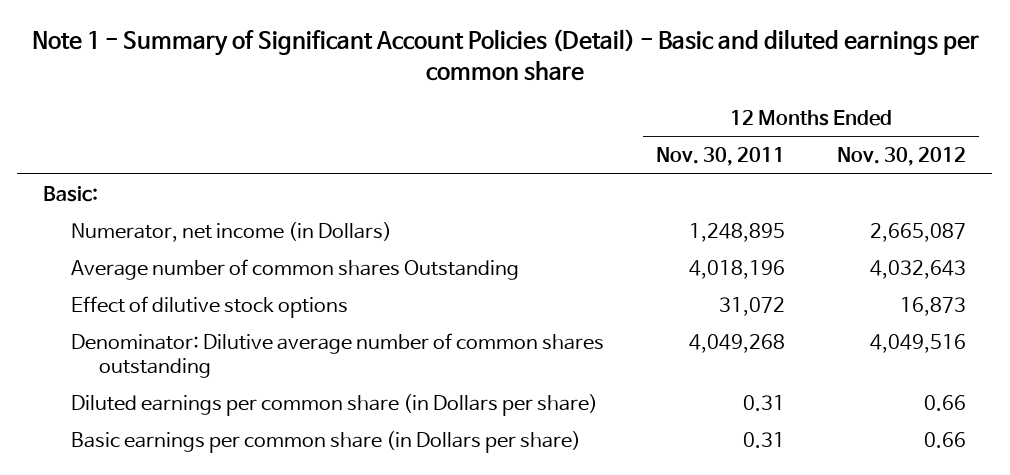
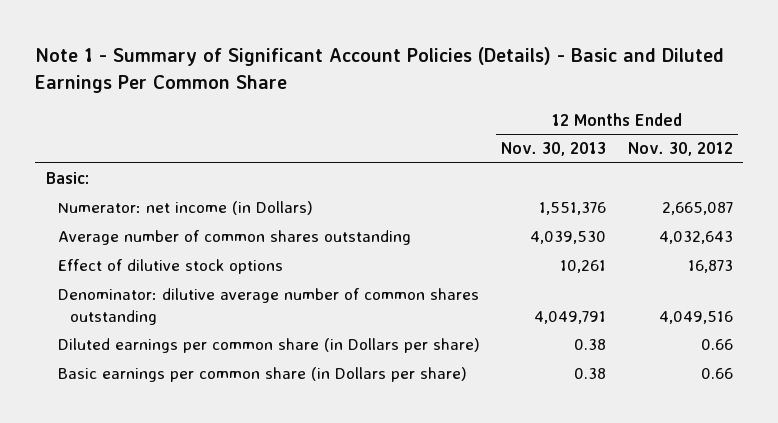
- Note 1 - Summary of Significant Account Policies (Detail) - Basic and diluted earnings per common share
+ Note 1 - Summary of Significant Account Policies (Details) - Basic and Diluted Earnings Per Common Share
- | 12 Months Ended Nov. 30, 2011 | 12 Months Ended Nov. 30, 2012
+ | 12 Months Ended Nov. 30, 2013 | 12 Months Ended Nov. 30, 2012
- Numerator, net income (in Dollars) | 1,248,895 | 2,665,087
- Average number of common shares Outstanding | 4,018,196 | 4,032,643
+ Numerator: net income (in Dollars) | 1,551,376 | 2,665,087
+ Average number of common shares outstanding | 4,039,530 | 4,032,643
- Denominator: Dilutive average number of common shares outstanding | 4,049,268 | 4,049,516
+ Denominator: dilutive average number of common shares outstanding | 4,049,791 | 4,049,516

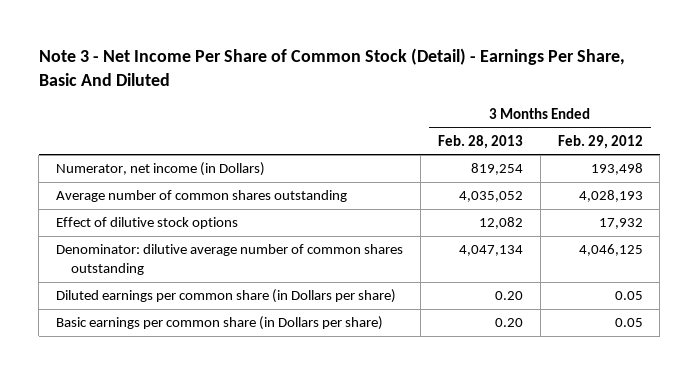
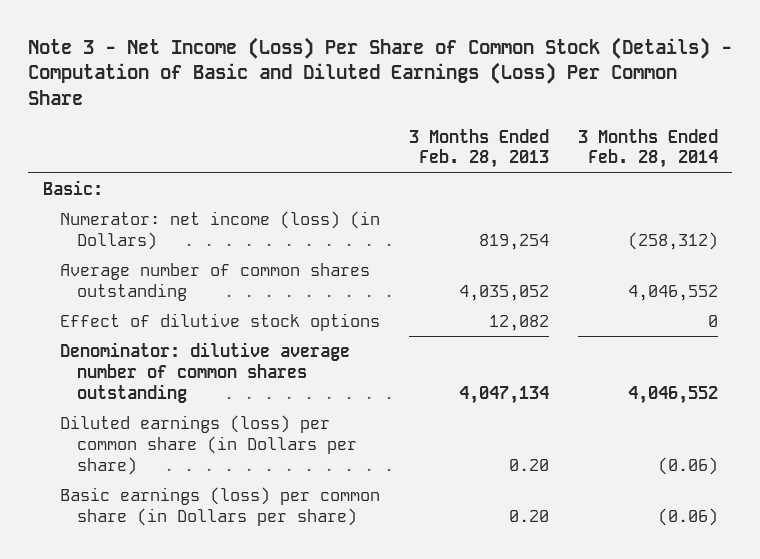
- Note 3 - Net Income Per Share of Common Stock (Detail) - Earnings Per Share, Basic And Diluted
+ Note 3 - Net Income (Loss) Per Share of Common Stock (Details) - Computation of Basic and Diluted Earnings (Loss) Per Common Share
- | 3 Months Ended Feb. 28, 2013 | 3 Months Ended Feb. 29, 2012
+ | 3 Months Ended Feb. 28, 2013 | 3 Months Ended Feb. 28, 2014
- Numerator, net income (in Dollars) | 819,254 | 193,498
+ Basic:
+ Numerator: net income (loss) (in Dollars) | 819,254 | (258,312)
- Diluted earnings per common share (in Dollars per share) | 0.20 | 0.05
- Basic earnings per common share (in Dollars per share) | 0.20 | 0.05
+ Diluted earnings (loss) per common share (in Dollars per share) | 0.20 | (0.06)
+ Basic earnings (loss) per common share (in Dollars per share) | 0.20 | (0.06)

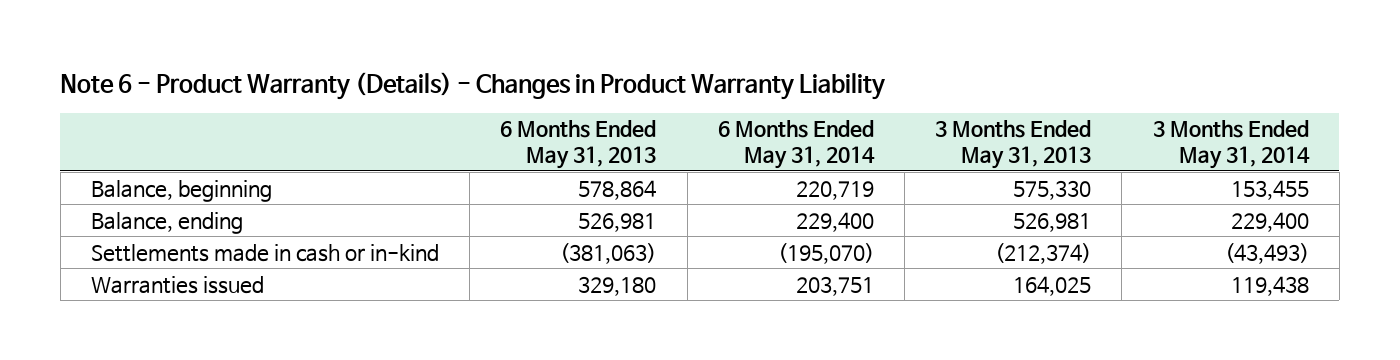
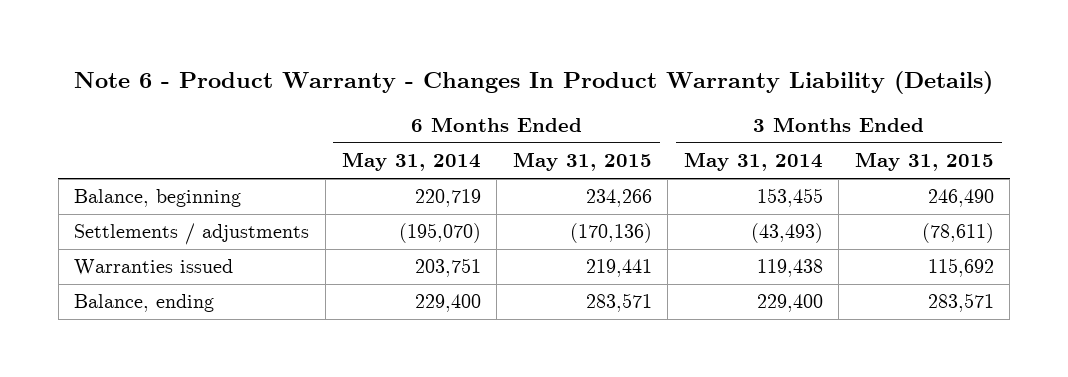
- Note 6 - Product Warranty (Details) - Changes in Product Warranty Liability
+ Note 6 - Product Warranty - Changes In Product Warranty Liability (Details)
- | 6 Months Ended May 31, 2013 | 6 Months Ended May 31, 2014 | 3 Months Ended May 31, 2013 | 3 Months Ended May 31, 2014
+ | 6 Months Ended May 31, 2014 | 6 Months Ended May 31, 2015 | 3 Months Ended May 31, 2014 | 3 Months Ended May 31, 2015
- Settlements made in cash or in-kind | (381,063) | (195,070) | (212,374) | (43,493)
+ Settlements / adjustments | (195,070) | (170,136) | (43,493) | (78,611)
moved down: Balance, ending | 229,400 | 283,571 | 229,400 | 283,571

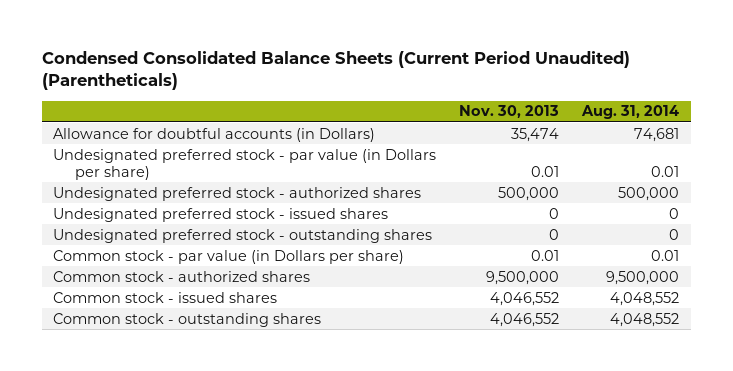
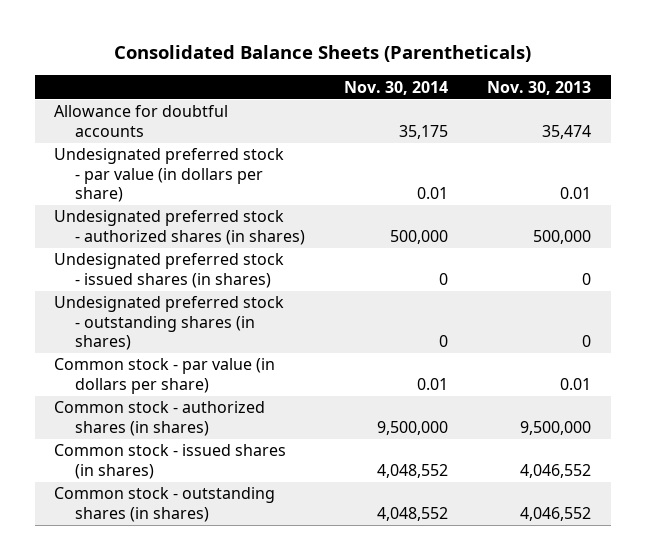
- Condensed Consolidated Balance Sheets (Current Period Unaudited) (Parentheticals)
+ Consolidated Balance Sheets (Parentheticals)
- | Nov. 30, 2013 | Aug. 31, 2014
+ | Nov. 30, 2014 | Nov. 30, 2013
- Allowance for doubtful accounts (in Dollars) | 35,474 | 74,681
- Undesignated preferred stock - par value (in Dollars per share) | 0.01 | 0.01
- Undesignated preferred stock - authorized shares | 500,000 | 500,000
- Undesignated preferred stock - issued shares | 0 | 0
- Undesignated preferred stock - outstanding shares | 0 | 0
- Common stock - par value (in Dollars per share) | 0.01 | 0.01
- Common stock - authorized shares | 9,500,000 | 9,500,000
- Common stock - issued shares | 4,046,552 | 4,048,552
- Common stock - outstanding shares | 4,046,552 | 4,048,552
+ Allowance for doubtful accounts | 35,175 | 35,474
+ Undesignated preferred stock - par value (in dollars per share) | 0.01 | 0.01
+ Undesignated preferred stock - authorized shares (in shares) | 500,000 | 500,000
+ Undesignated preferred stock - issued shares (in shares) | 0 | 0
+ Undesignated preferred stock - outstanding shares (in shares) | 0 | 0
+ Common stock - par value (in dollars per share) | 0.01 | 0.01
+ Common stock - authorized shares (in shares) | 9,500,000 | 9,500,000
+ Common stock - issued shares (in shares) | 4,048,552 | 4,046,552
+ Common stock - outstanding shares (in shares) | 4,048,552 | 4,046,552

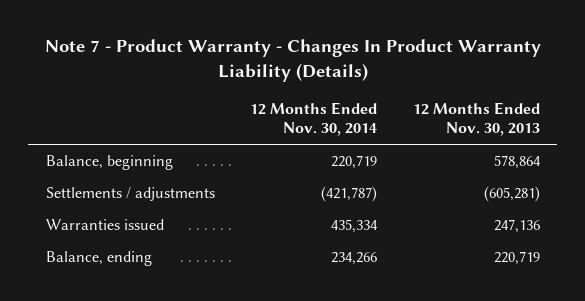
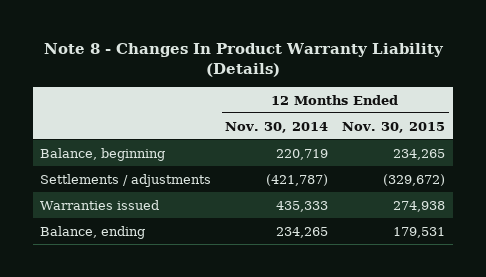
- Note 7 - Product Warranty - Changes In Product Warranty Liability (Details)
+ Note 8 - Changes In Product Warranty Liability (Details)
- | 12 Months Ended Nov. 30, 2014 | 12 Months Ended Nov. 30, 2013
+ | 12 Months Ended Nov. 30, 2014 | 12 Months Ended Nov. 30, 2015
- Warranties issued | 435,334 | 247,136
- Balance, ending | 234,266 | 220,719
+ Warranties issued | 435,333 | 274,938
+ Balance, ending | 234,265 | 179,531

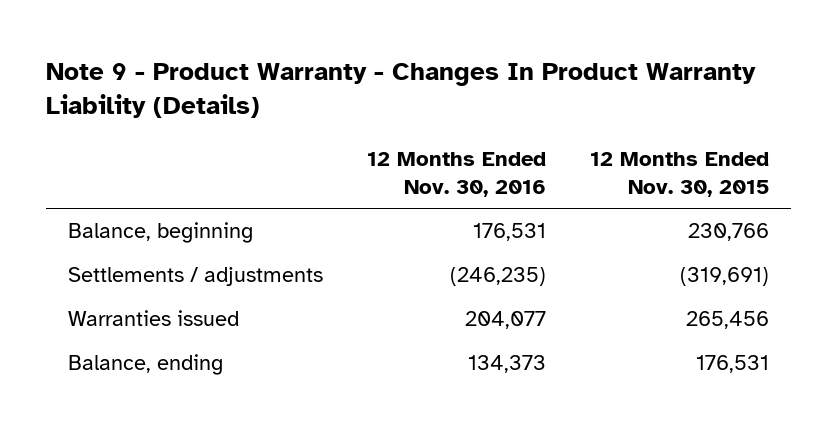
- Note 8 - Changes In Product Warranty Liability (Details)
+ Note 9 - Product Warranty - Changes In Product Warranty Liability (Details)
- | 12 Months Ended Nov. 30, 2014 | 12 Months Ended Nov. 30, 2015
+ | 12 Months Ended Nov. 30, 2016 | 12 Months Ended Nov. 30, 2015
- Balance, beginning | 220,719 | 234,265
- Settlements / adjustments | (421,787) | (329,672)
- Warranties issued | 435,333 | 274,938
- Balance, ending | 234,265 | 179,531
+ Balance, beginning | 176,531 | 230,766
+ Settlements / adjustments | (246,235) | (319,691)
+ Warranties issued | 204,077 | 265,456
+ Balance, ending | 134,373 | 176,531

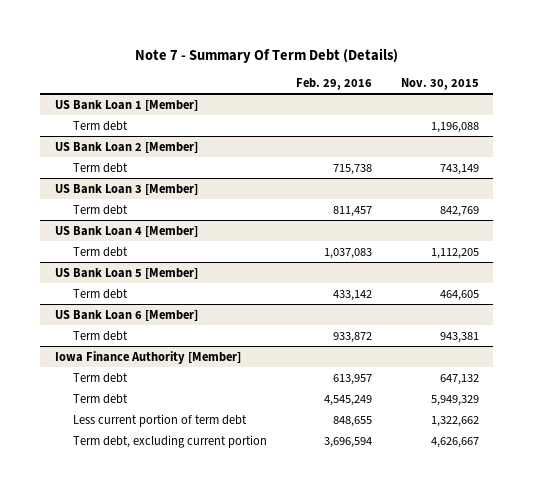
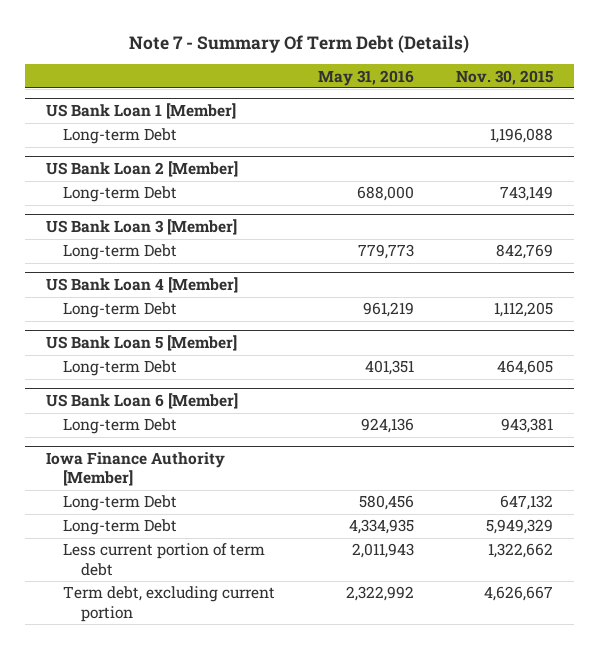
- | Feb. 29, 2016 | Nov. 30, 2015
+ | May 31, 2016 | Nov. 30, 2015
@ US Bank Loan 1 [Member]
- Term debt | | 1,196,088
+ Long-term Debt | | 1,196,088
@ US Bank Loan 2 [Member]
- Term debt | 715,738 | 743,149
+ Long-term Debt | 688,000 | 743,149
@ US Bank Loan 3 [Member]
- Term debt | 811,457 | 842,769
+ Long-term Debt | 779,773 | 842,769
@ US Bank Loan 4 [Member]
- Term debt | 1,037,083 | 1,112,205
+ Long-term Debt | 961,219 | 1,112,205
@ US Bank Loan 5 [Member]
- Term debt | 433,142 | 464,605
+ Long-term Debt | 401,351 | 464,605
@ US Bank Loan 6 [Member]
- Term debt | 933,872 | 943,381
+ Long-term Debt | 924,136 | 943,381
@ Iowa Finance Authority [Member]
- Term debt | 613,957 | 647,132
- Term debt | 4,545,249 | 5,949,329
+ Long-term Debt | 580,456 | 647,132
+ Long-term Debt | 4,334,935 | 5,949,329

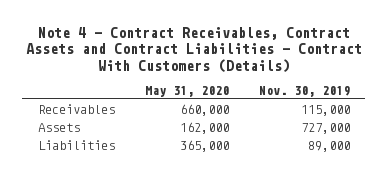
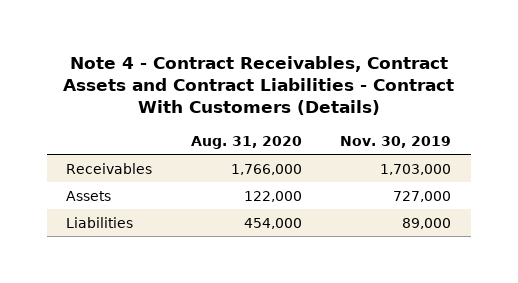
- | May 31, 2020 | Nov. 30, 2019
+ | Aug. 31, 2020 | Nov. 30, 2019
- Receivables | 660,000 | 115,000
+ Receivables | 1,766,000 | 1,703,000

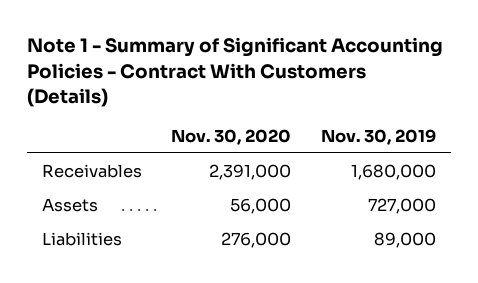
- Note 4 - Contract Receivables, Contract Assets and Contract Liabilities - Contract With Customers (Details)
+ Note 1 - Summary of Significant Accounting Policies - Contract With Customers (Details)
- | Aug. 31, 2020 | Nov. 30, 2019
+ | Nov. 30, 2020 | Nov. 30, 2019
- Receivables | 1,766,000 | 1,703,000
+ Receivables | 2,391,000 | 1,680,000

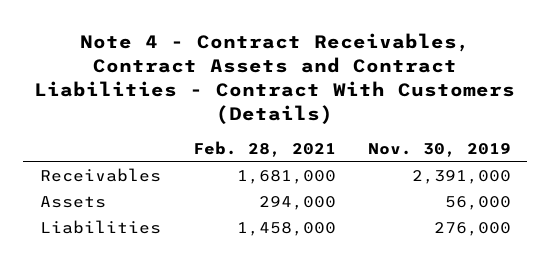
- Note 1 - Summary of Significant Accounting Policies - Contract With Customers (Details)
+ Note 4 - Contract Receivables, Contract Assets and Contract Liabilities - Contract With Customers (Details)
- | Nov. 30, 2020 | Nov. 30, 2019
+ | Feb. 28, 2021 | Nov. 30, 2019
- Receivables | 2,391,000 | 1,680,000
- Assets | 56,000 | 727,000
- Liabilities | 276,000 | 89,000
+ Receivables | 1,681,000 | 2,391,000
+ Assets | 294,000 | 56,000
+ Liabilities | 1,458,000 | 276,000

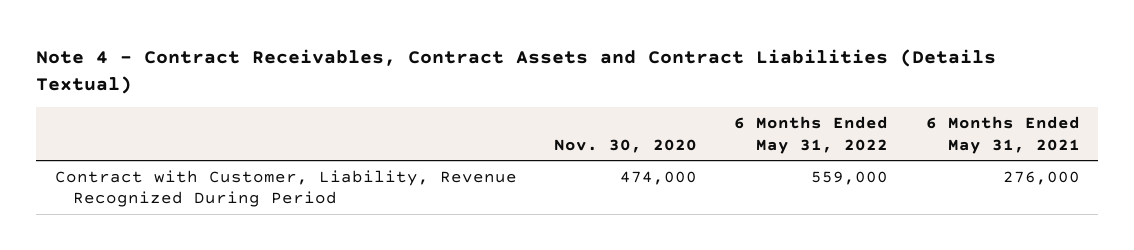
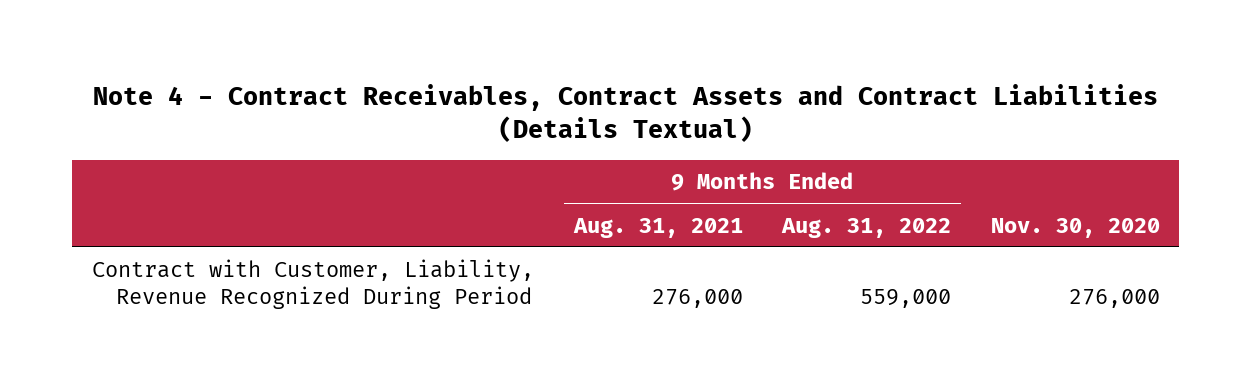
- | Nov. 30, 2020 | 6 Months Ended May 31, 2022 | 6 Months Ended May 31, 2021
+ | 9 Months Ended Aug. 31, 2021 | 9 Months Ended Aug. 31, 2022 | Nov. 30, 2020
- Contract with Customer, Liability, Revenue Recognized During Period | 474,000 | 559,000 | 276,000
+ Contract with Customer, Liability, Revenue Recognized During Period | 276,000 | 559,000 | 276,000

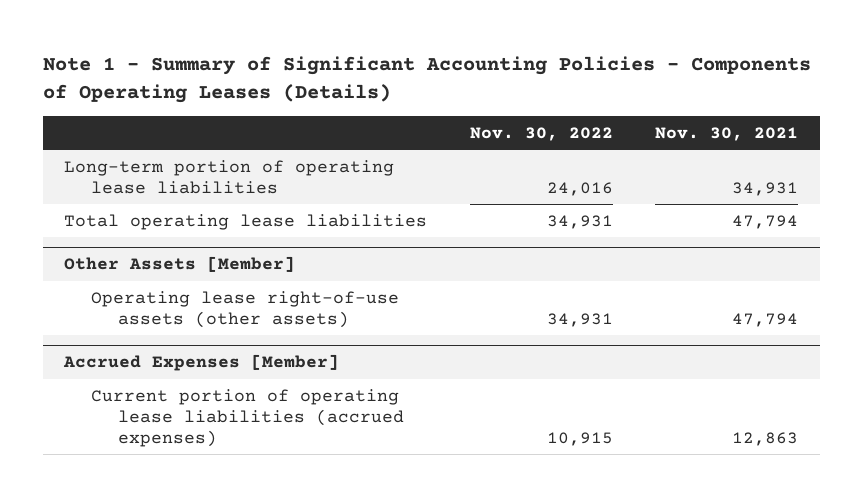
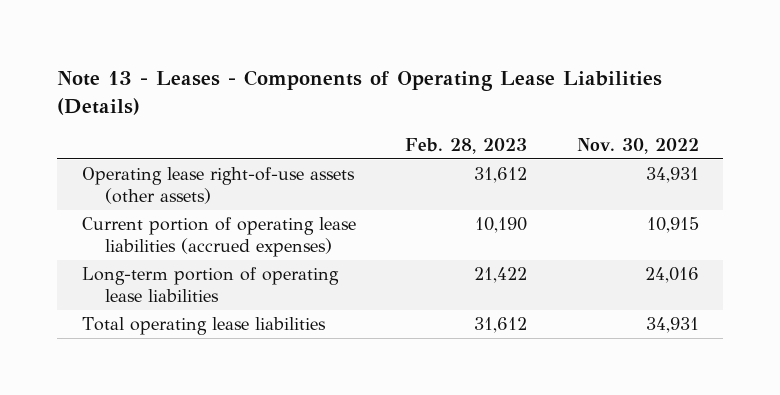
- Note 1 - Summary of Significant Accounting Policies - Components of Operating Leases (Details)
+ Note 13 - Leases - Components of Operating Lease Liabilities (Details)
- | Nov. 30, 2022 | Nov. 30, 2021
+ | Feb. 28, 2023 | Nov. 30, 2022
- Other Assets [Member]
- Accrued Expenses [Member]
moved down: Long-term portion of operating lease liabilities | 21,422 | 24,016
moved down: Total operating lease liabilities | 31,612 | 34,931

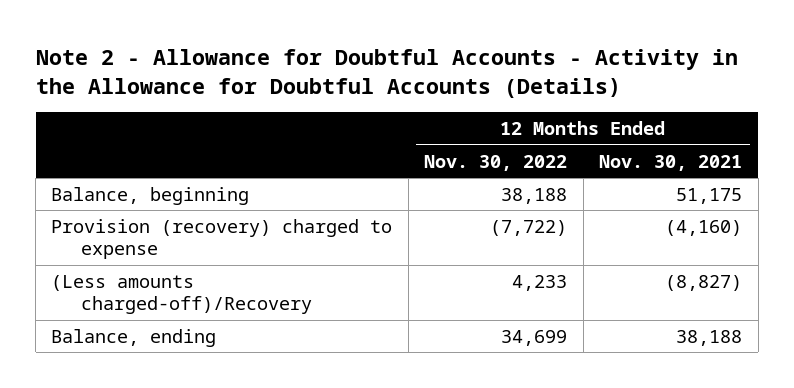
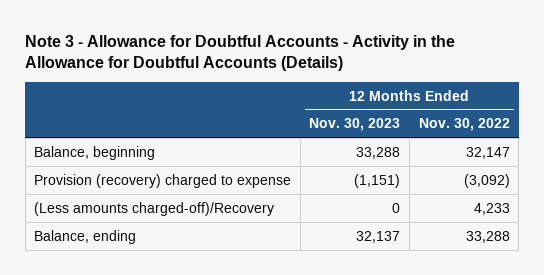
- Note 2 - Allowance for Doubtful Accounts - Activity in the Allowance for Doubtful Accounts (Details)
+ Note 3 - Allowance for Doubtful Accounts - Activity in the Allowance for Doubtful Accounts (Details)
- | 12 Months Ended Nov. 30, 2022 | 12 Months Ended Nov. 30, 2021
+ | 12 Months Ended Nov. 30, 2023 | 12 Months Ended Nov. 30, 2022
- Balance, beginning | 38,188 | 51,175
- Provision (recovery) charged to expense | (7,722) | (4,160)
+ Balance, beginning | 33,288 | 32,147
+ Provision (recovery) charged to expense | (1,151) | (3,092)
- Balance, ending | 34,699 | 38,188
+ Balance, ending | 32,137 | 33,288

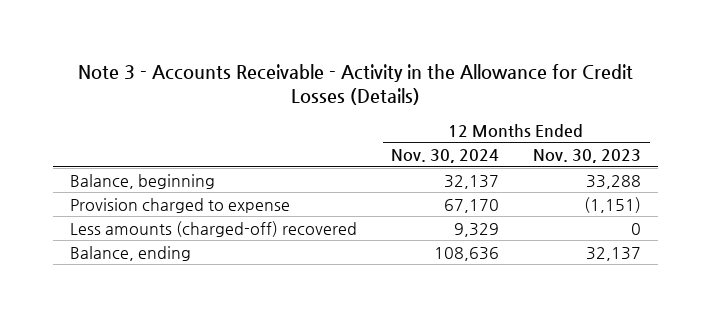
- Note 3 - Allowance for Doubtful Accounts - Activity in the Allowance for Doubtful Accounts (Details)
+ Note 3 - Accounts Receivable - Activity in the Allowance for Credit Losses (Details)
- | 12 Months Ended Nov. 30, 2023 | 12 Months Ended Nov. 30, 2022
+ | 12 Months Ended Nov. 30, 2024 | 12 Months Ended Nov. 30, 2023
- Provision (recovery) charged to expense | (1,151) | (3,092)
- (Less amounts charged-off)/Recovery | 0 | 4,233
+ Provision charged to expense | 67,170 | (1,151)
+ Less amounts (charged-off) recovered | 9,329 | 0

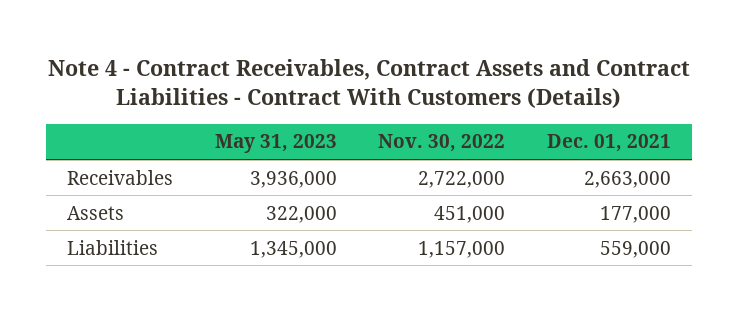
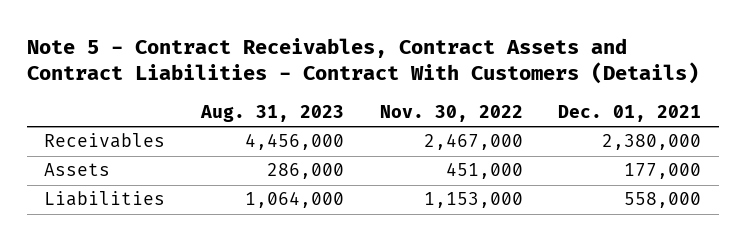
- Note 4 - Contract Receivables, Contract Assets and Contract Liabilities - Contract With Customers (Details)
+ Note 5 - Contract Receivables, Contract Assets and Contract Liabilities - Contract With Customers (Details)
- | May 31, 2023 | Nov. 30, 2022 | Dec. 01, 2021
+ | Aug. 31, 2023 | Nov. 30, 2022 | Dec. 01, 2021
- Receivables | 3,936,000 | 2,722,000 | 2,663,000
+ Receivables | 4,456,000 | 2,467,000 | 2,380,000
- Liabilities | 1,345,000 | 1,157,000 | 559,000
+ Liabilities | 1,064,000 | 1,153,000 | 558,000

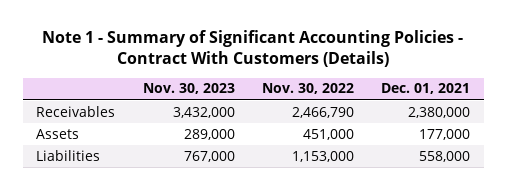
- Note 5 - Contract Receivables, Contract Assets and Contract Liabilities - Contract With Customers (Details)
+ Note 1 - Summary of Significant Accounting Policies - Contract With Customers (Details)
- | Aug. 31, 2023 | Nov. 30, 2022 | Dec. 01, 2021
+ | Nov. 30, 2023 | Nov. 30, 2022 | Dec. 01, 2021
- Receivables | 4,456,000 | 2,467,000 | 2,380,000
+ Receivables | 3,432,000 | 2,466,790 | 2,380,000

